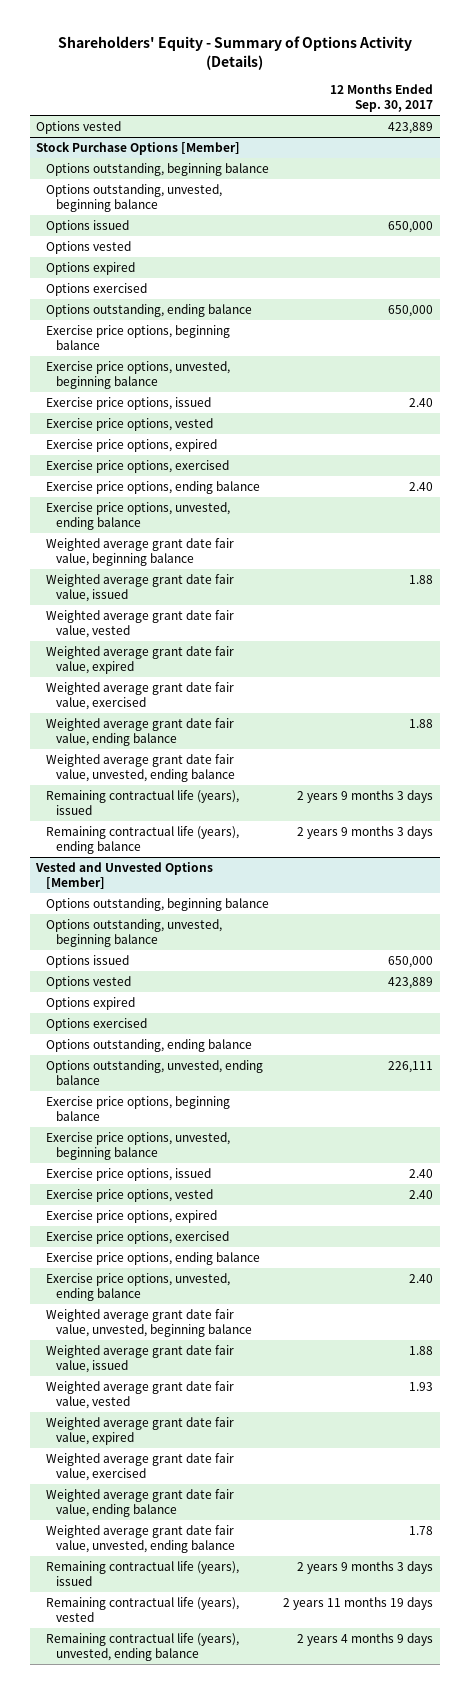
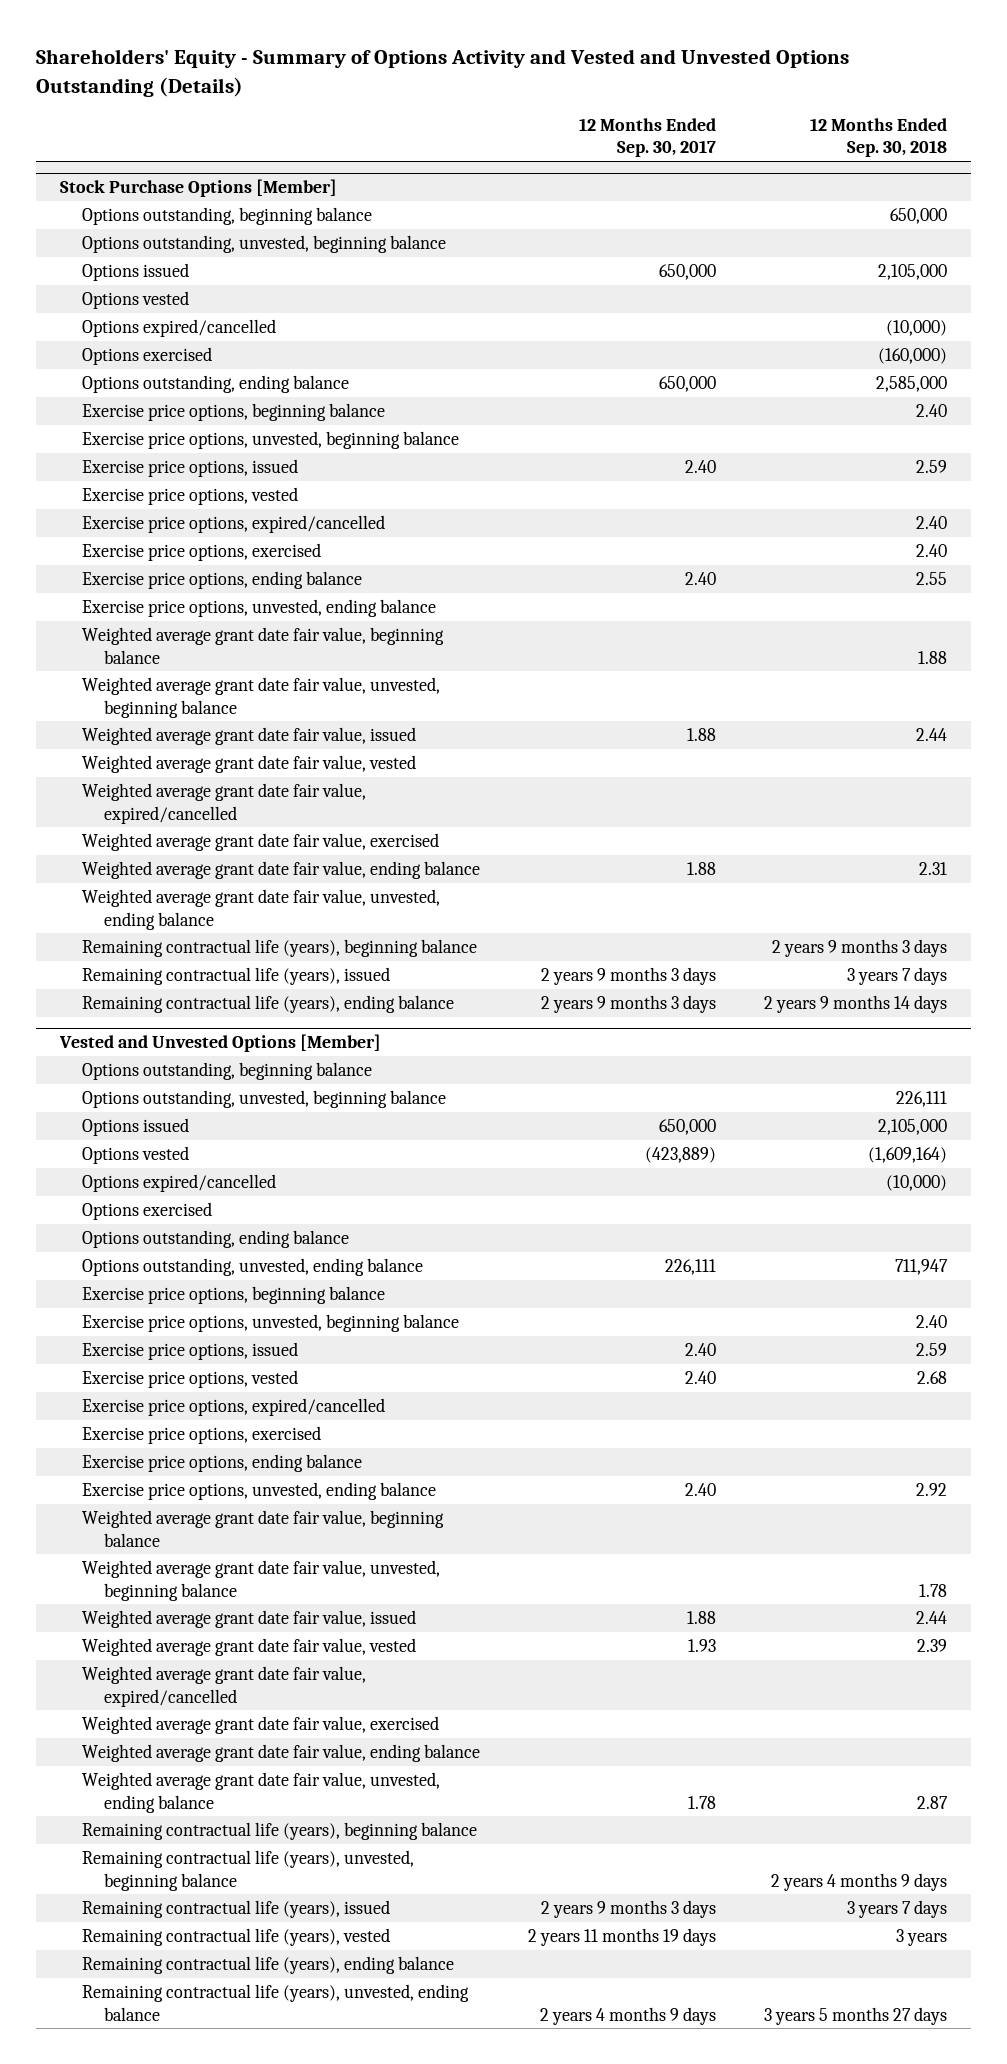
- Shareholders' Equity - Summary of Options Activity (Details)
+ Shareholders' Equity - Summary of Options Activity and Vested and Unvested Options Outstanding (Details)
- | 12 Months Ended Sep. 30, 2017
+ | 12 Months Ended Sep. 30, 2017 | 12 Months Ended Sep. 30, 2018
- Options vested | 423,889
@ Stock Purchase Options [Member]
- Options expired
+ Options expired/cancelled | | (10,000)
- Exercise price options, expired
+ Exercise price options, expired/cancelled | | 2.40
+ Weighted average grant date fair value, unvested, beginning balance
- Weighted average grant date fair value, expired
+ Weighted average grant date fair value, expired/cancelled
+ Remaining contractual life (years), beginning balance | | 2 years 9 months 3 days
@ Vested and Unvested Options [Member]
- Options vested | 423,889
- Options expired
+ Options vested | (423,889) | (1,609,164)
+ Options expired/cancelled | | (10,000)
- Exercise price options, expired
+ Exercise price options, expired/cancelled
+ Weighted average grant date fair value, beginning balance
- Weighted average grant date fair value, expired
+ Weighted average grant date fair value, expired/cancelled
+ Remaining contractual life (years), beginning balance
+ Remaining contractual life (years), unvested, beginning balance | | 2 years 4 months 9 days
+ Remaining contractual life (years), ending balance

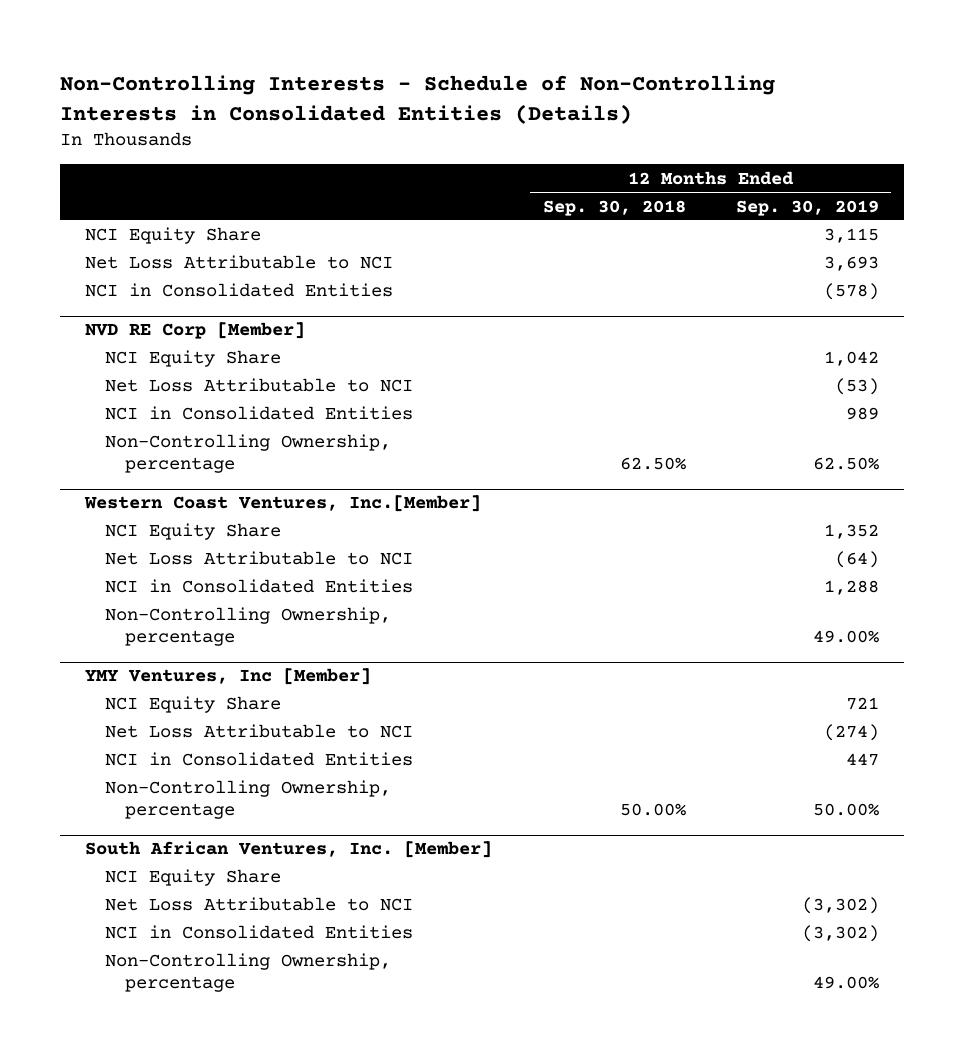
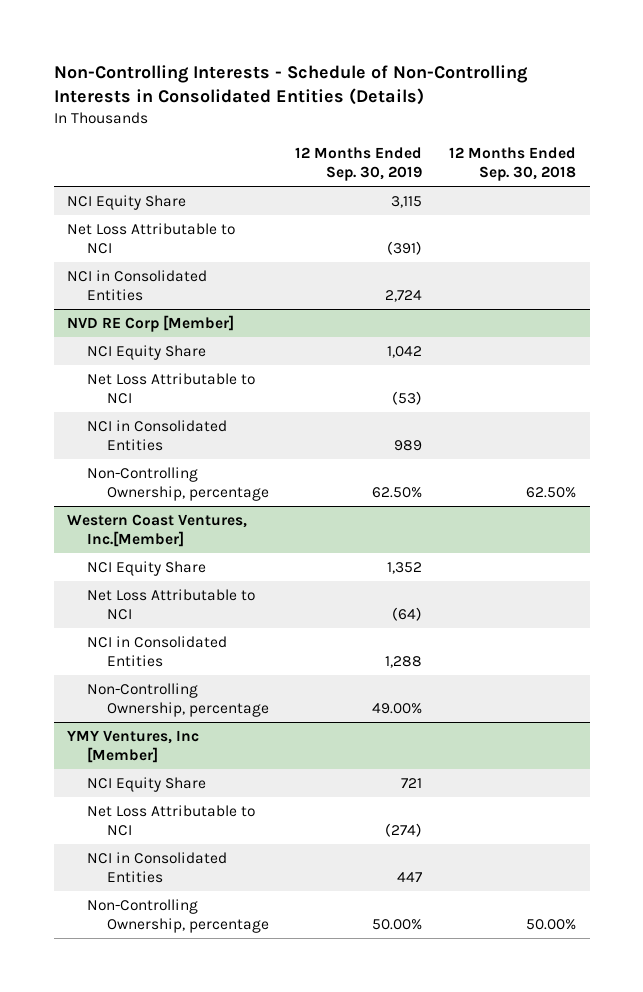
- | 12 Months Ended Sep. 30, 2018 | 12 Months Ended Sep. 30, 2019
+ | 12 Months Ended Sep. 30, 2019 | 12 Months Ended Sep. 30, 2018
- Net Loss Attributable to NCI | | 3,693
- NCI in Consolidated Entities | | (578)
+ Net Loss Attributable to NCI | (391) |
+ NCI in Consolidated Entities | 2,724 |
- South African Ventures, Inc. [Member]
- NCI Equity Share
- Net Loss Attributable to NCI | | (3,302)
- NCI in Consolidated Entities | | (3,302)
- Non-Controlling Ownership, percentage | | 49.00%

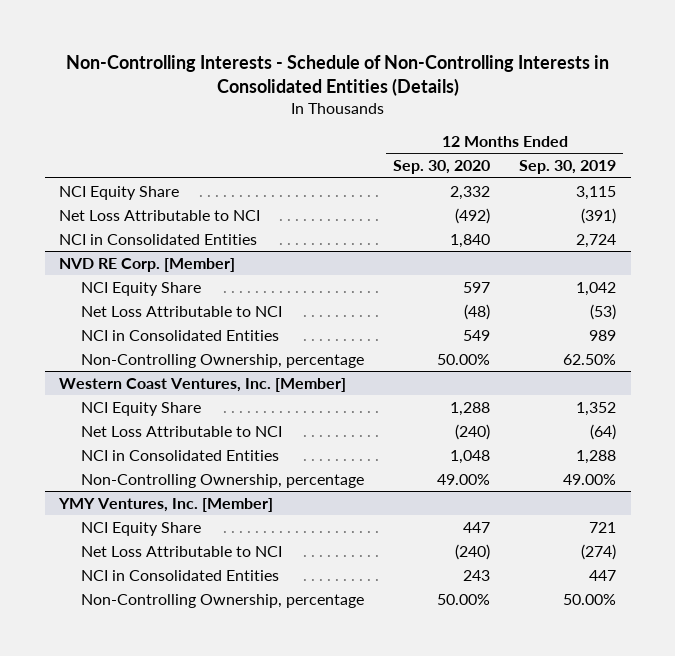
- | 12 Months Ended Sep. 30, 2019 | 12 Months Ended Sep. 30, 2018
+ | 12 Months Ended Sep. 30, 2020 | 12 Months Ended Sep. 30, 2019
- NVD RE Corp [Member]
+ NVD RE Corp. [Member]
- Western Coast Ventures, Inc.[Member]
+ Western Coast Ventures, Inc. [Member]
- YMY Ventures, Inc [Member]
+ YMY Ventures, Inc. [Member]

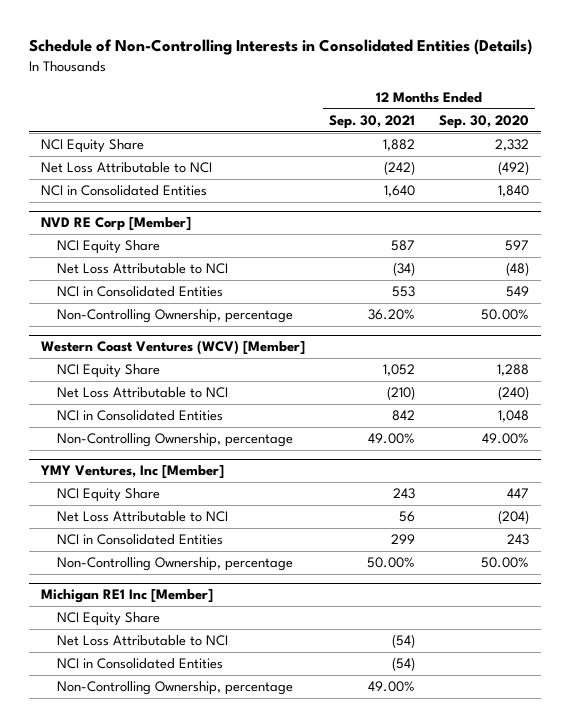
- Non-Controlling Interests - Schedule of Non-Controlling Interests in Consolidated Entities (Details)
+ Schedule of Non-Controlling Interests in Consolidated Entities (Details)
- | 12 Months Ended Sep. 30, 2020 | 12 Months Ended Sep. 30, 2019
+ | 12 Months Ended Sep. 30, 2021 | 12 Months Ended Sep. 30, 2020
- NVD RE Corp. [Member]
+ NVD RE Corp [Member]
- Western Coast Ventures, Inc. [Member]
+ Western Coast Ventures (WCV) [Member]
- YMY Ventures, Inc. [Member]
+ YMY Ventures, Inc [Member]
- Net Loss Attributable to NCI | (240) | (274)
+ Net Loss Attributable to NCI | 56 | (204)
+ Michigan RE1 Inc [Member]
+ NCI Equity Share
+ Net Loss Attributable to NCI | (54) |
+ NCI in Consolidated Entities | (54) |
+ Non-Controlling Ownership, percentage | 49.00% |

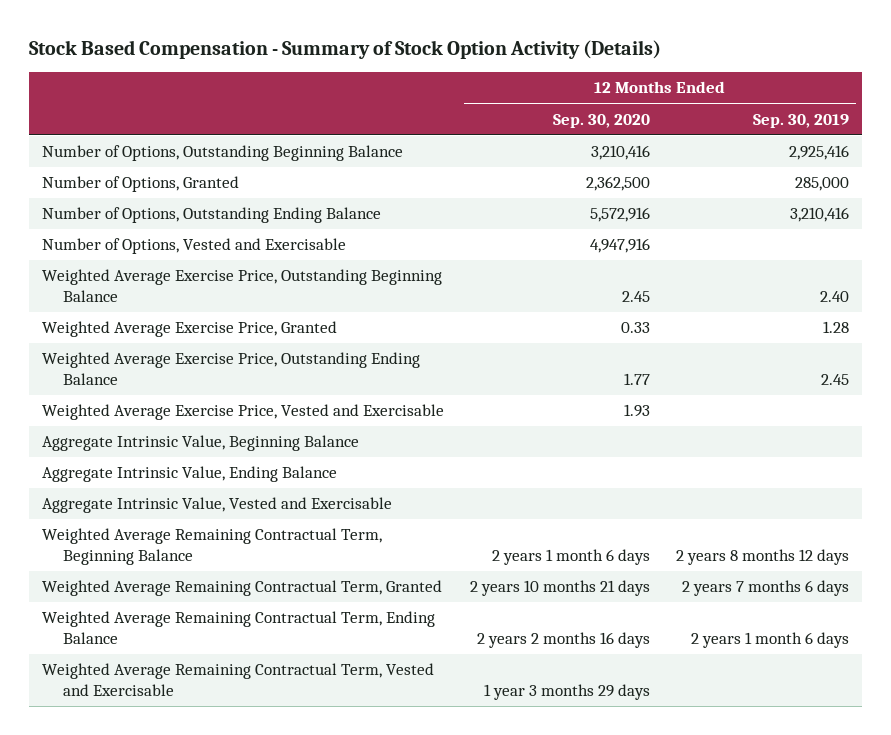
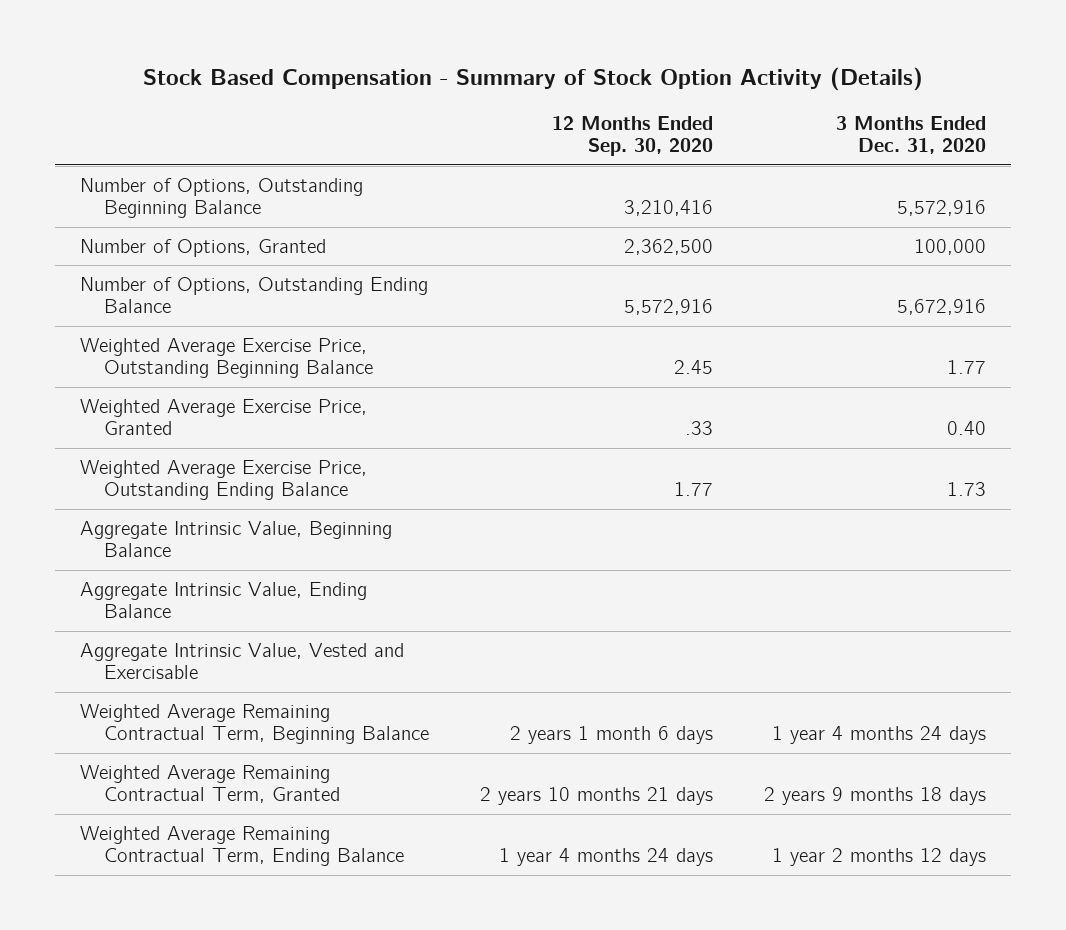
- | 12 Months Ended Sep. 30, 2020 | 12 Months Ended Sep. 30, 2019
+ | 12 Months Ended Sep. 30, 2020 | 3 Months Ended Dec. 31, 2020
- Number of Options, Vested and Exercisable | 4,947,916 |
- Weighted Average Exercise Price, Granted | 0.33 | 1.28
+ Weighted Average Exercise Price, Granted | .33 | 0.40
- Weighted Average Exercise Price, Vested and Exercisable | 1.93 |
- Weighted Average Remaining Contractual Term, Ending Balance | 2 years 2 months 16 days | 2 years 1 month 6 days
- Weighted Average Remaining Contractual Term, Vested and Exercisable | 1 year 3 months 29 days |
+ Weighted Average Remaining Contractual Term, Ending Balance | 1 year 4 months 24 days | 1 year 2 months 12 days

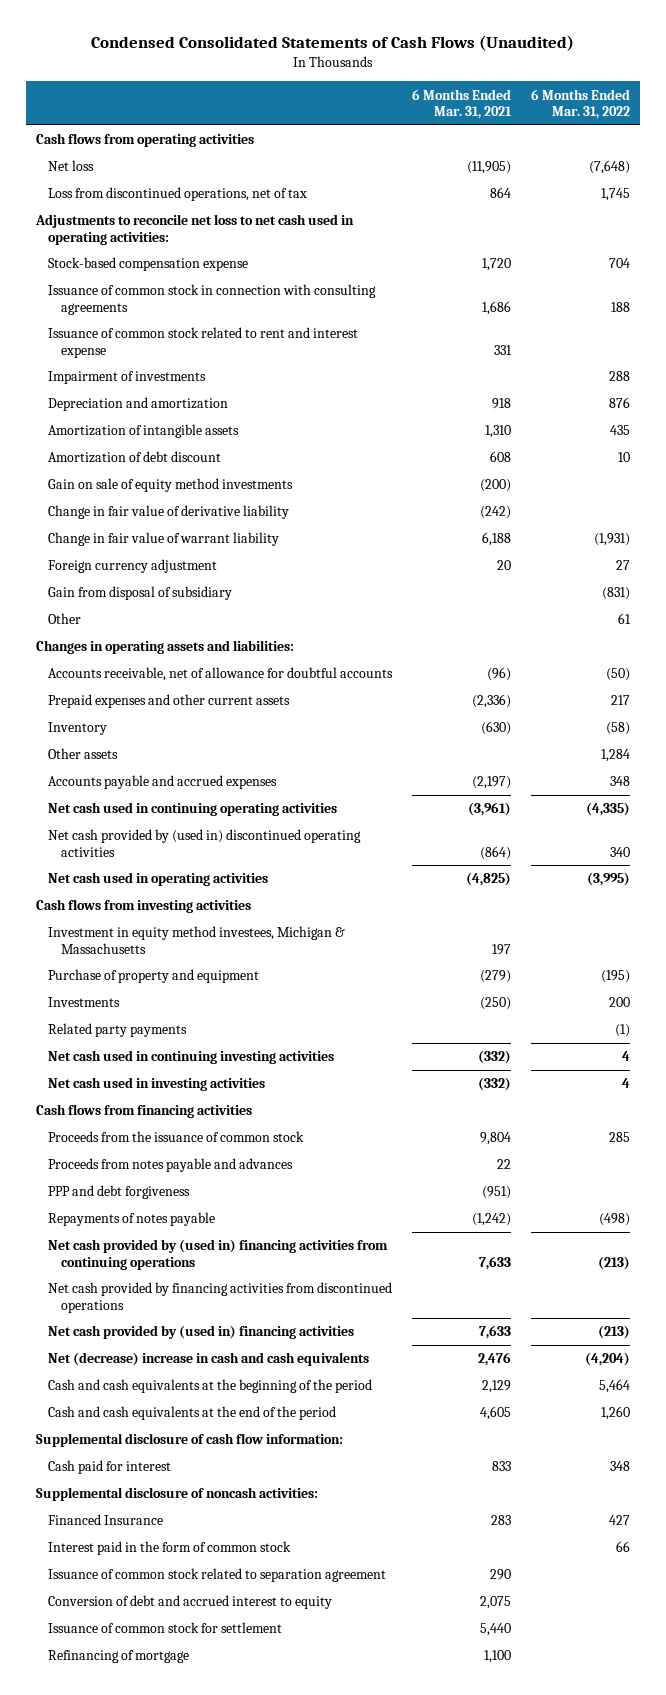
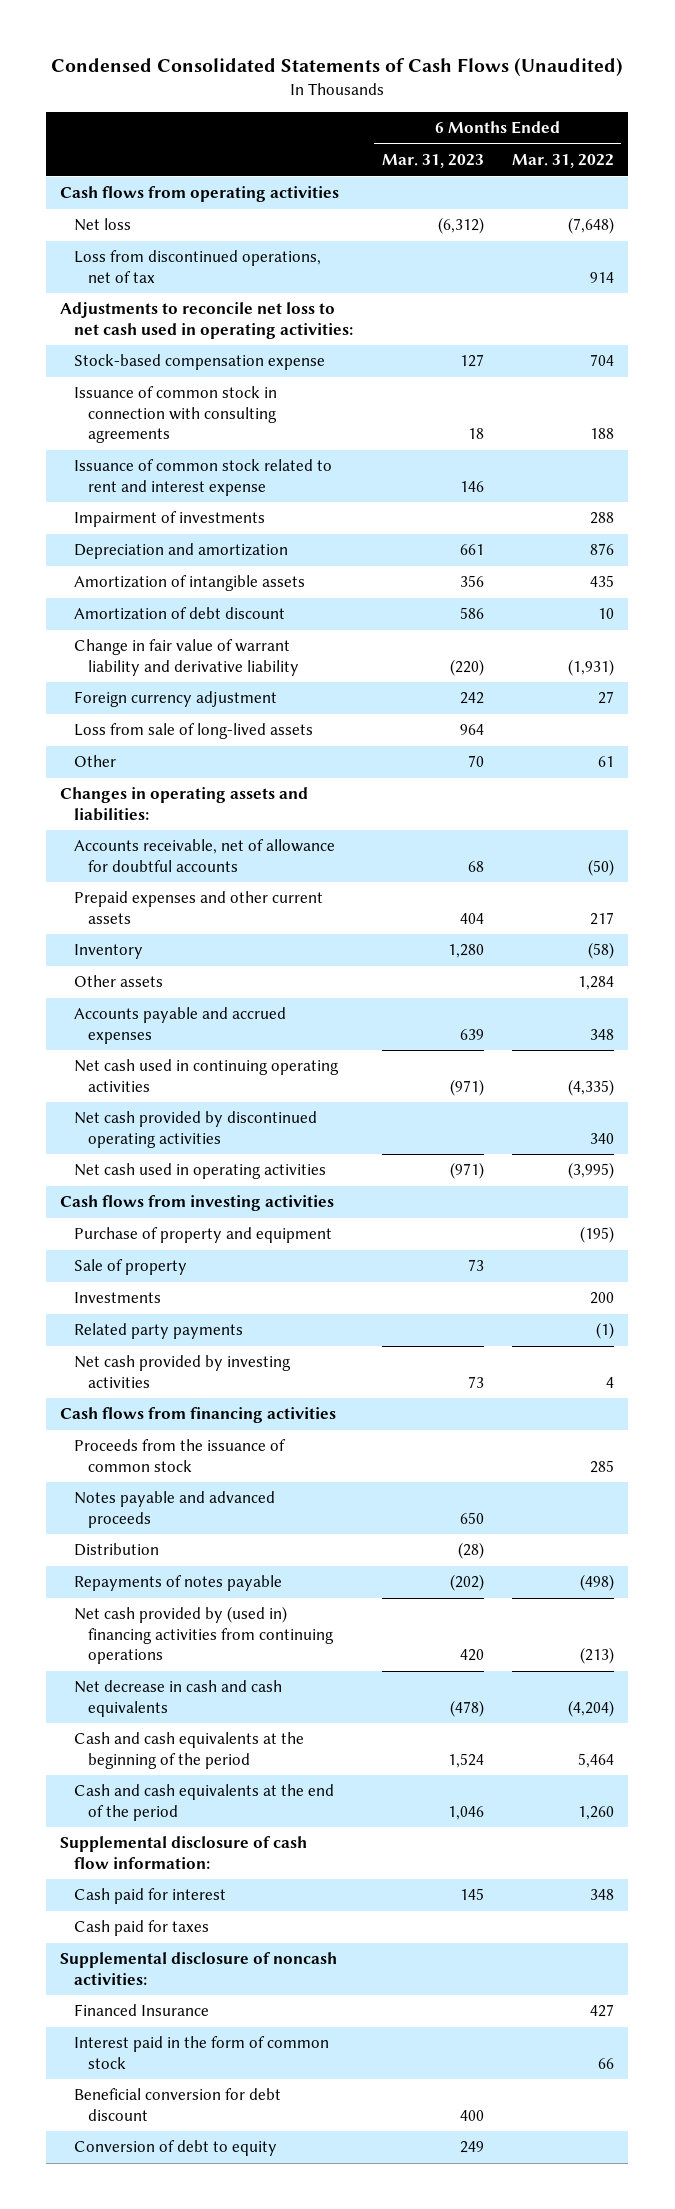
- | 6 Months Ended Mar. 31, 2021 | 6 Months Ended Mar. 31, 2022
+ | 6 Months Ended Mar. 31, 2023 | 6 Months Ended Mar. 31, 2022
- Loss from discontinued operations, net of tax | 864 | 1,745
+ Loss from discontinued operations, net of tax | | 914
- Gain on sale of equity method investments | (200) |
- Change in fair value of derivative liability | (242) |
- Change in fair value of warrant liability | 6,188 | (1,931)
+ Change in fair value of warrant liability and derivative liability | (220) | (1,931)
- Gain from disposal of subsidiary | | (831)
+ Loss from sale of long-lived assets | 964 |
- Net cash provided by (used in) discontinued operating activities | (864) | 340
+ Net cash provided by discontinued operating activities | | 340
- Investment in equity method investees, Michigan & Massachusetts | 197 |
+ Sale of property | 73 |
- Net cash used in continuing investing activities | (332) | 4
- Net cash used in investing activities | (332) | 4
+ Net cash provided by investing activities | 73 | 4
- Proceeds from notes payable and advances | 22 |
- PPP and debt forgiveness | (951) |
+ Notes payable and advanced proceeds | 650 |
+ Distribution | (28) |
- Net cash provided by financing activities from discontinued operations
- Net cash provided by (used in) financing activities | 7,633 | (213)
- Net (decrease) increase in cash and cash equivalents | 2,476 | (4,204)
+ Net decrease in cash and cash equivalents | (478) | (4,204)
+ Cash paid for taxes
- Issuance of common stock related to separation agreement | 290 |
- Conversion of debt and accrued interest to equity | 2,075 |
- Issuance of common stock for settlement | 5,440 |
- Refinancing of mortgage | 1,100 |
+ Beneficial conversion for debt discount | 400 |
+ Conversion of debt to equity | 249 |

